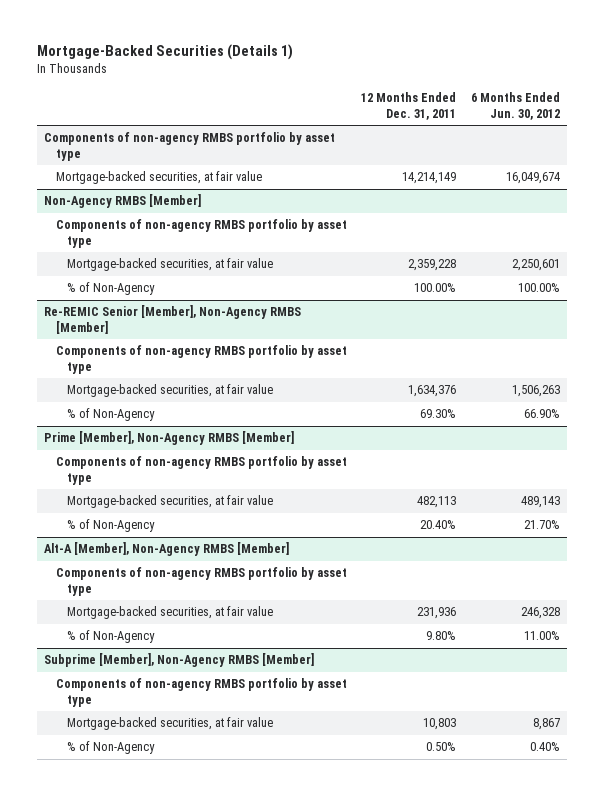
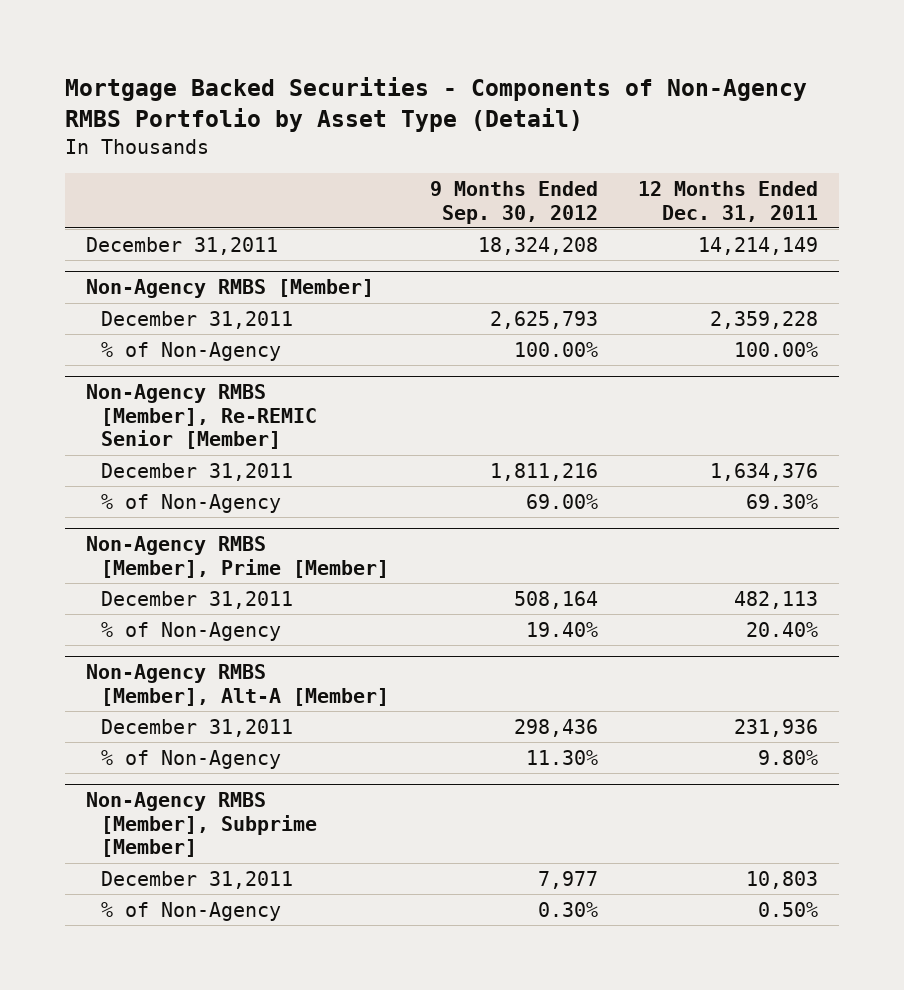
- Mortgage-Backed Securities (Details 1)
+ Mortgage Backed Securities - Components of Non-Agency RMBS Portfolio by Asset Type (Detail)
- | 12 Months Ended Dec. 31, 2011 | 6 Months Ended Jun. 30, 2012
+ | 9 Months Ended Sep. 30, 2012 | 12 Months Ended Dec. 31, 2011
- Components of non-agency RMBS portfolio by asset type
- Mortgage-backed securities, at fair value | 14,214,149 | 16,049,674
+ December 31,2011 | 18,324,208 | 14,214,149
@ Non-Agency RMBS [Member]
- Components of non-agency RMBS portfolio by asset type
- Mortgage-backed securities, at fair value | 2,359,228 | 2,250,601
+ December 31,2011 | 2,625,793 | 2,359,228
- Re-REMIC Senior [Member], Non-Agency RMBS [Member]
- Components of non-agency RMBS portfolio by asset type
- Mortgage-backed securities, at fair value | 1,634,376 | 1,506,263
+ Non-Agency RMBS [Member], Re-REMIC Senior [Member]
+ December 31,2011 | 1,811,216 | 1,634,376
- Prime [Member], Non-Agency RMBS [Member]
- Components of non-agency RMBS portfolio by asset type
- Mortgage-backed securities, at fair value | 482,113 | 489,143
+ Non-Agency RMBS [Member], Prime [Member]
+ December 31,2011 | 508,164 | 482,113
- Alt-A [Member], Non-Agency RMBS [Member]
- Components of non-agency RMBS portfolio by asset type
- Mortgage-backed securities, at fair value | 231,936 | 246,328
+ Non-Agency RMBS [Member], Alt-A [Member]
+ December 31,2011 | 298,436 | 231,936
- Subprime [Member], Non-Agency RMBS [Member]
- Components of non-agency RMBS portfolio by asset type
- Mortgage-backed securities, at fair value | 10,803 | 8,867
+ Non-Agency RMBS [Member], Subprime [Member]
+ December 31,2011 | 7,977 | 10,803

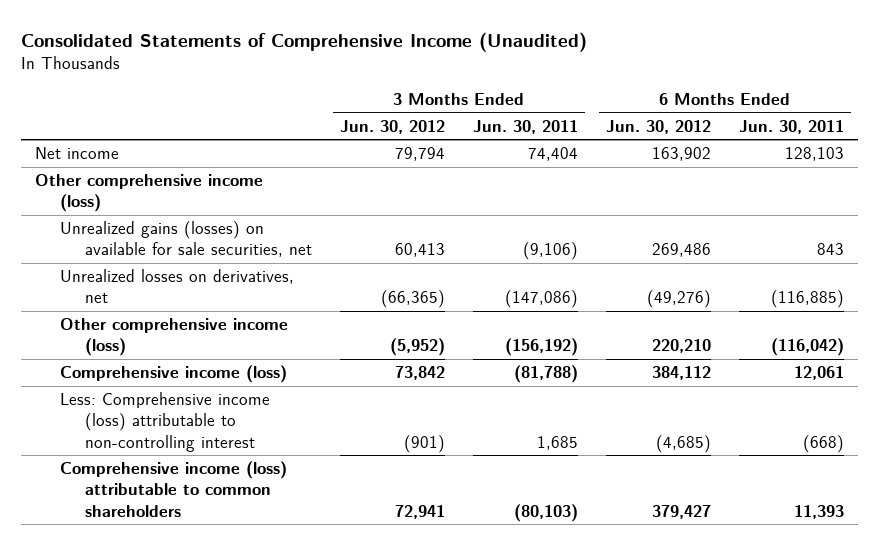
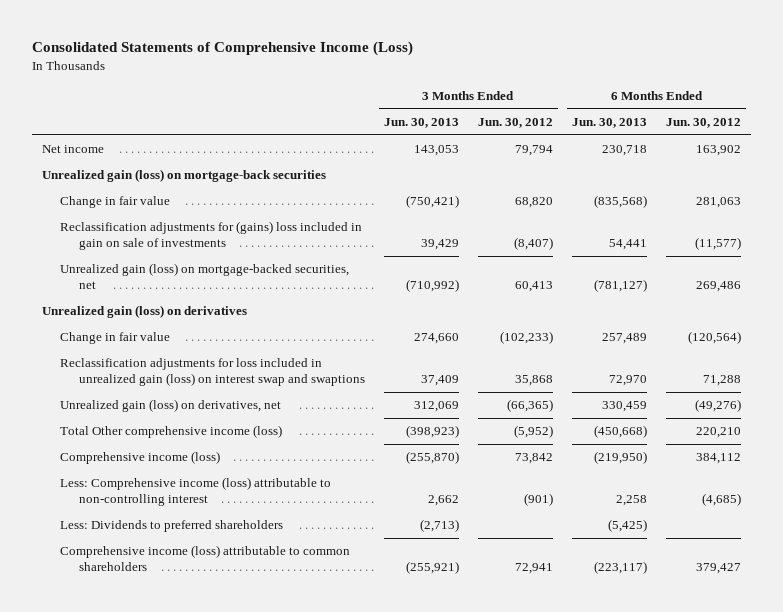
- Consolidated Statements of Comprehensive Income (Unaudited)
+ Consolidated Statements of Comprehensive Income (Loss)
- | 3 Months Ended Jun. 30, 2012 | 3 Months Ended Jun. 30, 2011 | 6 Months Ended Jun. 30, 2012 | 6 Months Ended Jun. 30, 2011
+ | 3 Months Ended Jun. 30, 2013 | 3 Months Ended Jun. 30, 2012 | 6 Months Ended Jun. 30, 2013 | 6 Months Ended Jun. 30, 2012
- Other comprehensive income (loss)
- Unrealized gains (losses) on available for sale securities, net | 60,413 | (9,106) | 269,486 | 843
- Unrealized losses on derivatives, net | (66,365) | (147,086) | (49,276) | (116,885)
- Other comprehensive income (loss) | (5,952) | (156,192) | 220,210 | (116,042)
+ Unrealized gain (loss) on mortgage-back securities
+ Change in fair value | (750,421) | 68,820 | (835,568) | 281,063
+ Reclassification adjustments for (gains) loss included in gain on sale of investments | 39,429 | (8,407) | 54,441 | (11,577)
+ Unrealized gain (loss) on mortgage-backed securities, net | (710,992) | 60,413 | (781,127) | 269,486
+ Unrealized gain (loss) on derivatives
+ Change in fair value | 274,660 | (102,233) | 257,489 | (120,564)
+ Reclassification adjustments for loss included in unrealized gain (loss) on interest swap and swaptions | 37,409 | 35,868 | 72,970 | 71,288
+ Unrealized gain (loss) on derivatives, net | 312,069 | (66,365) | 330,459 | (49,276)
+ Total Other comprehensive income (loss) | (398,923) | (5,952) | (450,668) | 220,210
+ Less: Dividends to preferred shareholders | (2,713) | | (5,425) |

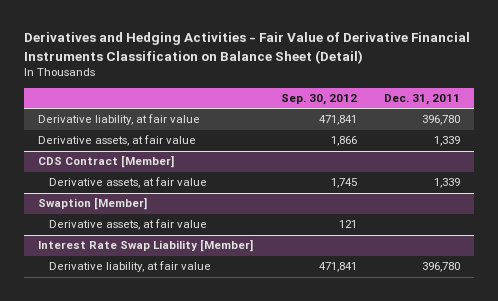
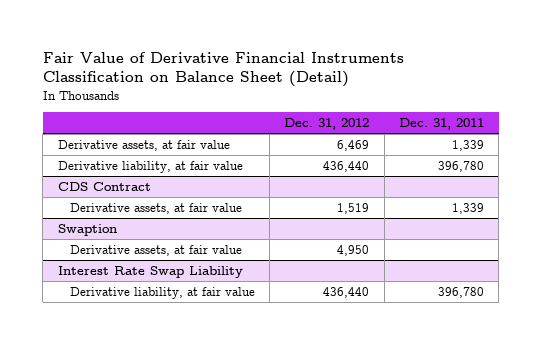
- Derivatives and Hedging Activities - Fair Value of Derivative Financial Instruments Classification on Balance Sheet (Detail)
+ Fair Value of Derivative Financial Instruments Classification on Balance Sheet (Detail)
- | Sep. 30, 2012 | Dec. 31, 2011
+ | Dec. 31, 2012 | Dec. 31, 2011
- CDS Contract [Member]
moved down: Derivative liability, at fair value | 436,440 | 396,780
+ CDS Contract
- Swaption [Member]
+ Swaption
- Interest Rate Swap Liability [Member]
+ Interest Rate Swap Liability

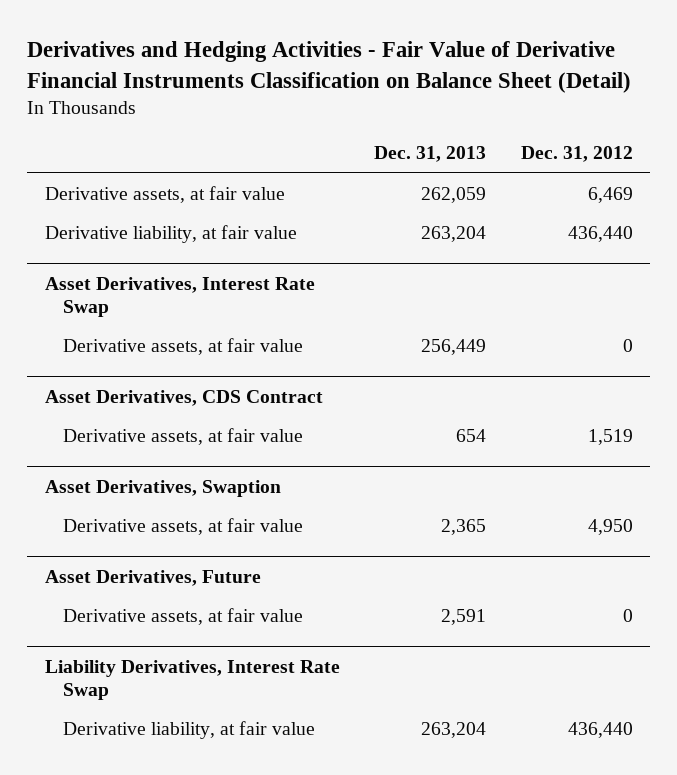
- Fair Value of Derivative Financial Instruments Classification on Balance Sheet (Detail)
+ Derivatives and Hedging Activities - Fair Value of Derivative Financial Instruments Classification on Balance Sheet (Detail)
- | Dec. 31, 2012 | Dec. 31, 2011
+ | Dec. 31, 2013 | Dec. 31, 2012
- CDS Contract
+ Asset Derivatives, Interest Rate Swap
+ Derivative assets, at fair value | 256,449 | 0
+ Asset Derivatives, CDS Contract
- Swaption
+ Asset Derivatives, Swaption
- Interest Rate Swap Liability
+ Asset Derivatives, Future
+ Derivative assets, at fair value | 2,591 | 0
+ Liability Derivatives, Interest Rate Swap

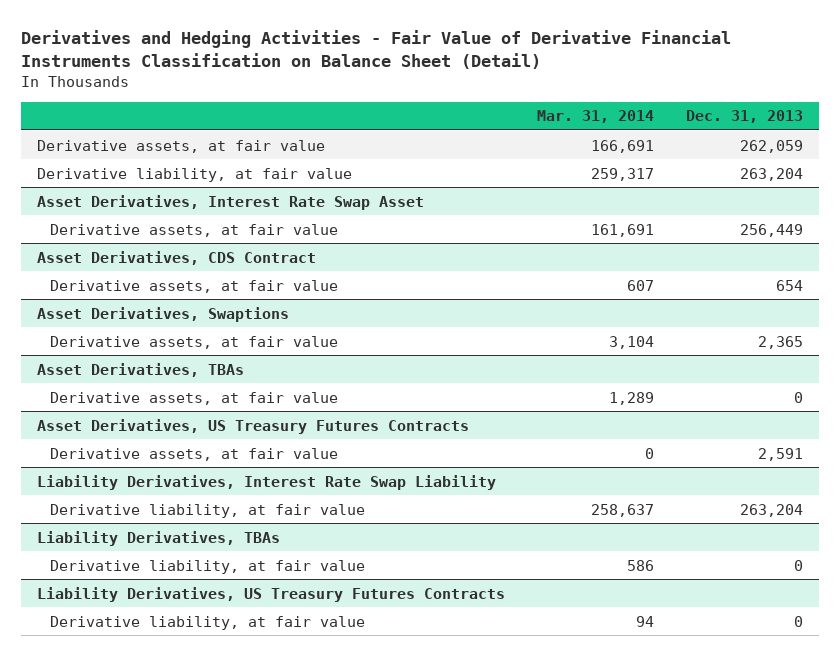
- | Dec. 31, 2013 | Dec. 31, 2012
+ | Mar. 31, 2014 | Dec. 31, 2013
- Asset Derivatives, Interest Rate Swap
+ Asset Derivatives, Interest Rate Swap Asset
- Asset Derivatives, Swaption
+ Asset Derivatives, Swaptions
- Asset Derivatives, Future
+ Asset Derivatives, TBAs
+ Derivative assets, at fair value | 1,289 | 0
+ Asset Derivatives, US Treasury Futures Contracts
- Liability Derivatives, Interest Rate Swap
+ Liability Derivatives, Interest Rate Swap Liability
+ Liability Derivatives, TBAs
+ Derivative liability, at fair value | 586 | 0
+ Liability Derivatives, US Treasury Futures Contracts
+ Derivative liability, at fair value | 94 | 0

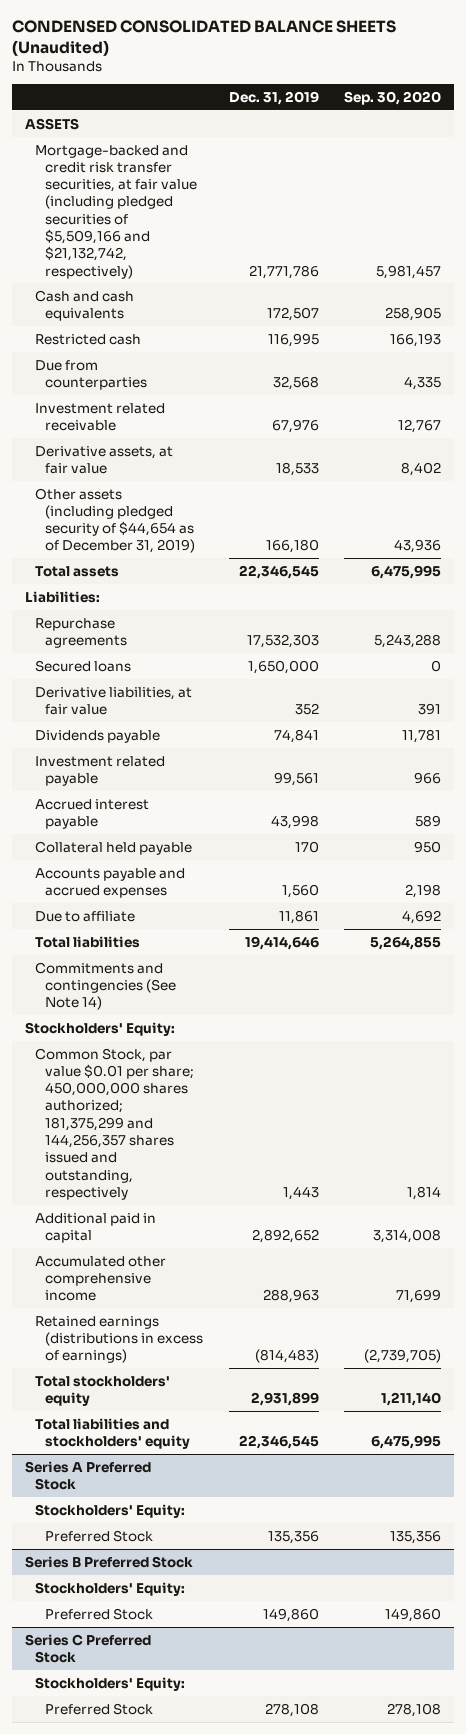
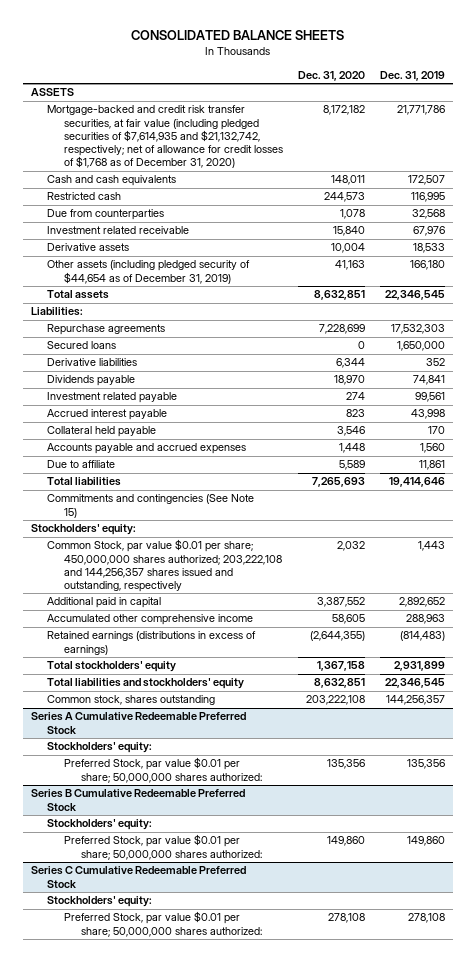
- CONDENSED CONSOLIDATED BALANCE SHEETS (Unaudited)
+ CONSOLIDATED BALANCE SHEETS
- | Dec. 31, 2019 | Sep. 30, 2020
+ | Dec. 31, 2020 | Dec. 31, 2019
- Mortgage-backed and credit risk transfer securities, at fair value (including pledged securities of $5,509,166 and $21,132,742, respectively) | 21,771,786 | 5,981,457
+ Mortgage-backed and credit risk transfer securities, at fair value (including pledged securities of $7,614,935 and $21,132,742, respectively; net of allowance for credit losses of $1,768 as of December 31, 2020) | 8,172,182 | 21,771,786
- Derivative assets, at fair value | 18,533 | 8,402
+ Derivative assets | 10,004 | 18,533
- Derivative liabilities, at fair value | 352 | 391
+ Derivative liabilities | 6,344 | 352
- Commitments and contingencies (See Note 14)
- Stockholders' Equity:
- Common Stock, par value $0.01 per share; 450,000,000 shares authorized; 181,375,299 and 144,256,357 shares issued and outstanding, respectively | 1,443 | 1,814
+ Commitments and contingencies (See Note 15)
+ Stockholders' equity:
+ Common Stock, par value $0.01 per share; 450,000,000 shares authorized; 203,222,108 and 144,256,357 shares issued and outstanding, respectively | 2,032 | 1,443
- Series A Preferred Stock
- Stockholders' Equity:
- Preferred Stock | 135,356 | 135,356
- Series B Preferred Stock
- Stockholders' Equity:
- Preferred Stock | 149,860 | 149,860
- Series C Preferred Stock
- Stockholders' Equity:
- Preferred Stock | 278,108 | 278,108
+ Common stock, shares outstanding | 203,222,108 | 144,256,357
+ Series A Cumulative Redeemable Preferred Stock
+ Stockholders' equity:
+ Preferred Stock, par value $0.01 per share; 50,000,000 shares authorized: | 135,356 | 135,356
+ Series B Cumulative Redeemable Preferred Stock
+ Stockholders' equity:
+ Preferred Stock, par value $0.01 per share; 50,000,000 shares authorized: | 149,860 | 149,860
+ Series C Cumulative Redeemable Preferred Stock
+ Stockholders' equity:
+ Preferred Stock, par value $0.01 per share; 50,000,000 shares authorized: | 278,108 | 278,108

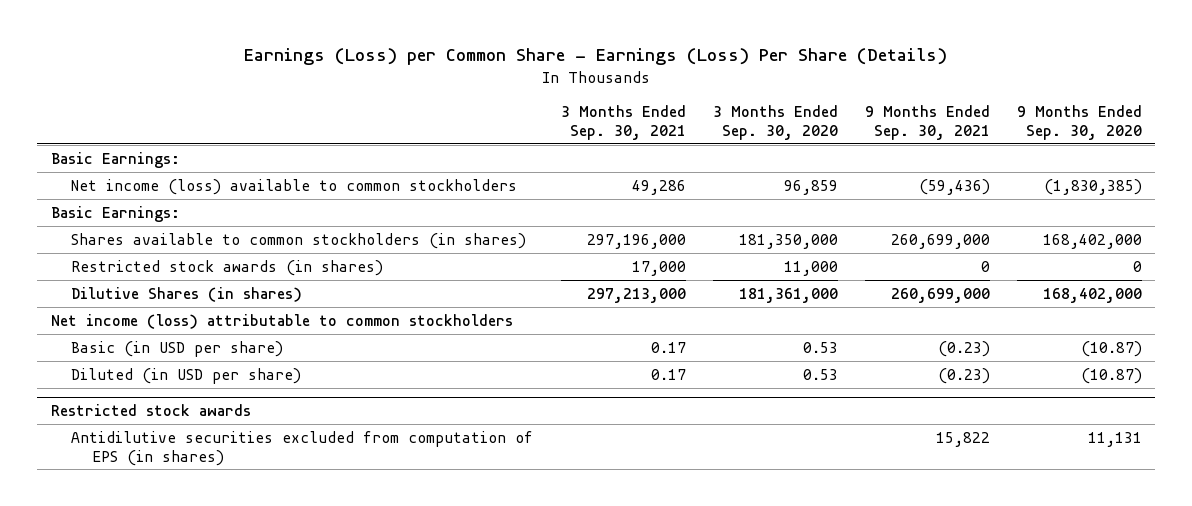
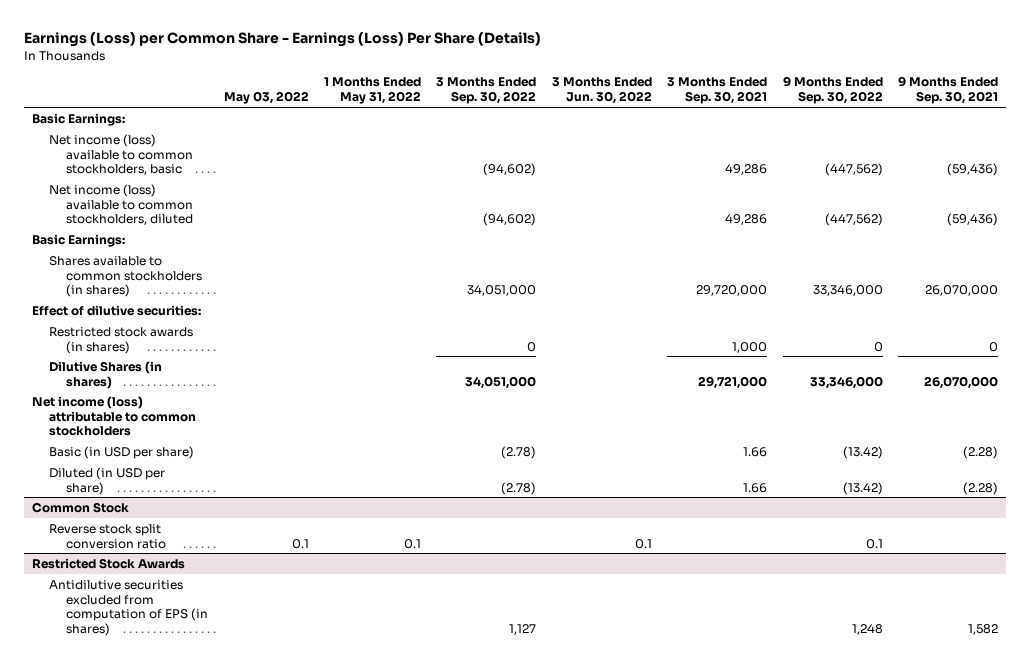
- | 3 Months Ended Sep. 30, 2021 | 3 Months Ended Sep. 30, 2020 | 9 Months Ended Sep. 30, 2021 | 9 Months Ended Sep. 30, 2020
+ | May 03, 2022 | 1 Months Ended May 31, 2022 | 3 Months Ended Sep. 30, 2022 | 3 Months Ended Jun. 30, 2022 | 3 Months Ended Sep. 30, 2021 | 9 Months Ended Sep. 30, 2022 | 9 Months Ended Sep. 30, 2021
- Net income (loss) available to common stockholders | 49,286 | 96,859 | (59,436) | (1,830,385)
+ Net income (loss) available to common stockholders, basic | | | (94,602) | | 49,286 | (447,562) | (59,436)
+ Net income (loss) available to common stockholders, diluted | | | (94,602) | | 49,286 | (447,562) | (59,436)
- Shares available to common stockholders (in shares) | 297,196,000 | 181,350,000 | 260,699,000 | 168,402,000
- Restricted stock awards (in shares) | 17,000 | 11,000 | 0 | 0
- Dilutive Shares (in shares) | 297,213,000 | 181,361,000 | 260,699,000 | 168,402,000
+ Shares available to common stockholders (in shares) | | | 34,051,000 | | 29,720,000 | 33,346,000 | 26,070,000
+ Effect of dilutive securities:
+ Restricted stock awards (in shares) | | | 0 | | 1,000 | 0 | 0
+ Dilutive Shares (in shares) | | | 34,051,000 | | 29,721,000 | 33,346,000 | 26,070,000
- Basic (in USD per share) | 0.17 | 0.53 | (0.23) | (10.87)
- Diluted (in USD per share) | 0.17 | 0.53 | (0.23) | (10.87)
- Restricted stock awards
- Antidilutive securities excluded from computation of EPS (in shares) | | | 15,822 | 11,131
+ Basic (in USD per share) | | | (2.78) | | 1.66 | (13.42) | (2.28)
+ Diluted (in USD per share) | | | (2.78) | | 1.66 | (13.42) | (2.28)
+ Common Stock
+ Reverse stock split conversion ratio | 0.1 | 0.1 | | 0.1 | | 0.1 |
+ Restricted Stock Awards
+ Antidilutive securities excluded from computation of EPS (in shares) | | | 1,127 | | | 1,248 | 1,582

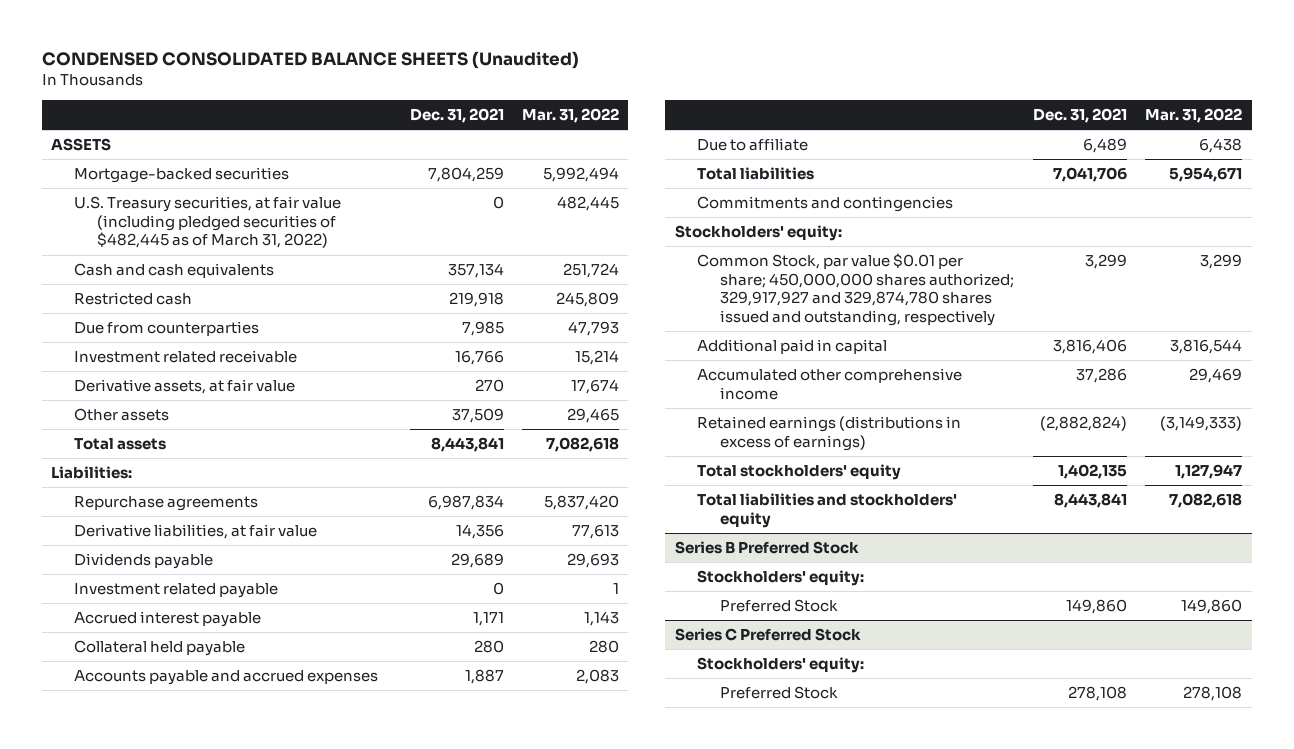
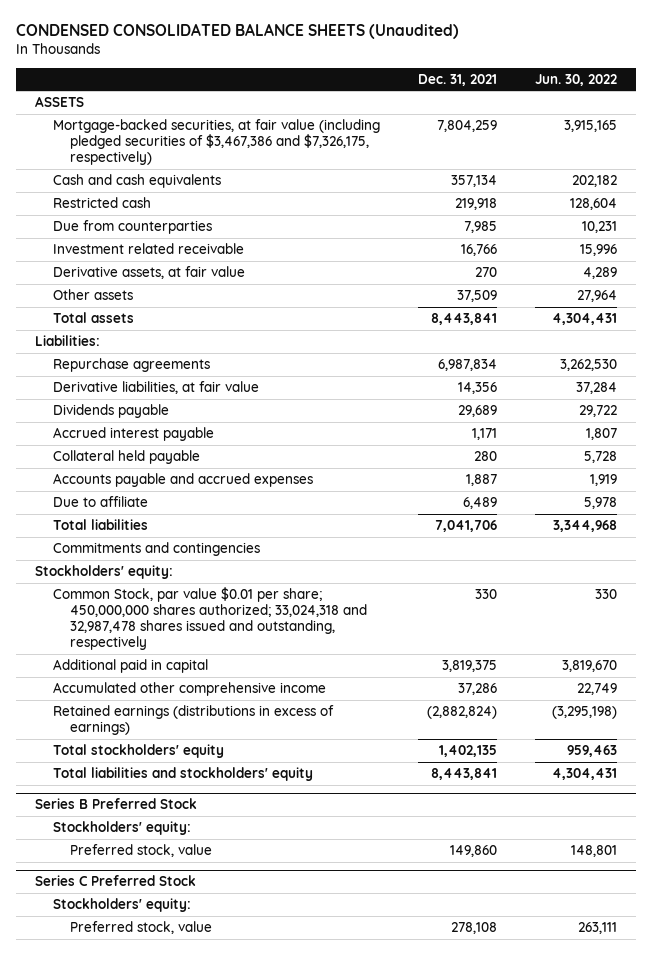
- | Dec. 31, 2021 | Mar. 31, 2022
+ | Dec. 31, 2021 | Jun. 30, 2022
- Mortgage-backed securities | 7,804,259 | 5,992,494
- U.S. Treasury securities, at fair value (including pledged securities of $482,445 as of March 31, 2022) | 0 | 482,445
+ Mortgage-backed securities, at fair value (including pledged securities of $3,467,386 and $7,326,175, respectively) | 7,804,259 | 3,915,165
- Investment related payable | 0 | 1
- Common Stock, par value $0.01 per share; 450,000,000 shares authorized; 329,917,927 and 329,874,780 shares issued and outstanding, respectively | 3,299 | 3,299
- Additional paid in capital | 3,816,406 | 3,816,544
+ Common Stock, par value $0.01 per share; 450,000,000 shares authorized; 33,024,318 and 32,987,478 shares issued and outstanding, respectively | 330 | 330
+ Additional paid in capital | 3,819,375 | 3,819,670
@ Series B Preferred Stock
- Preferred Stock | 149,860 | 149,860
+ Preferred stock, value | 149,860 | 148,801
@ Series C Preferred Stock
- Preferred Stock | 278,108 | 278,108
+ Preferred stock, value | 278,108 | 263,111

